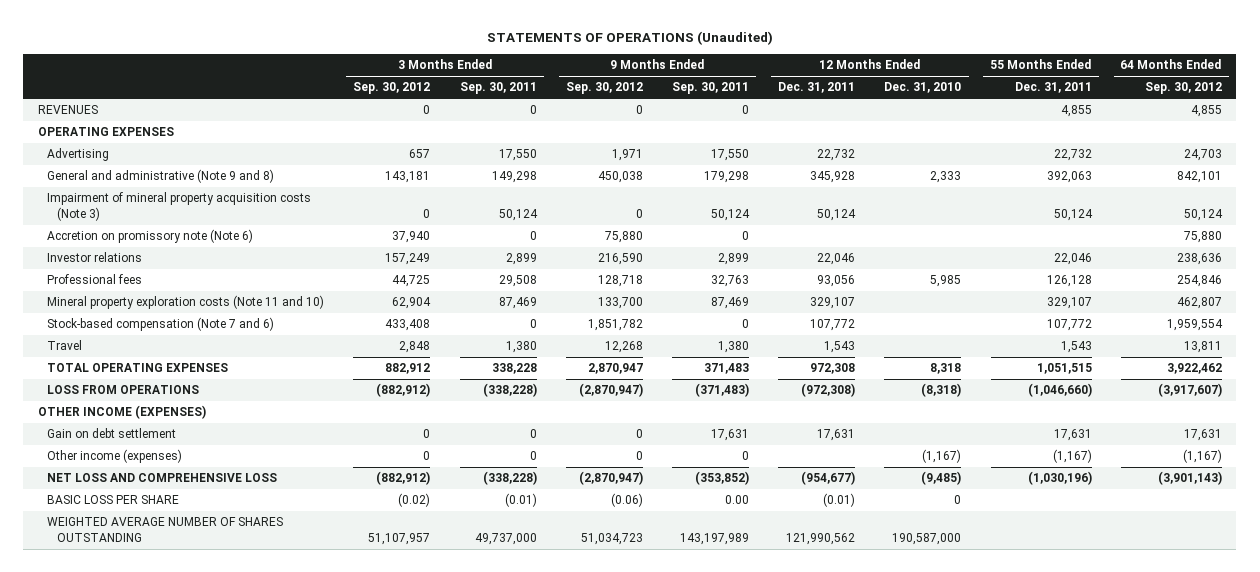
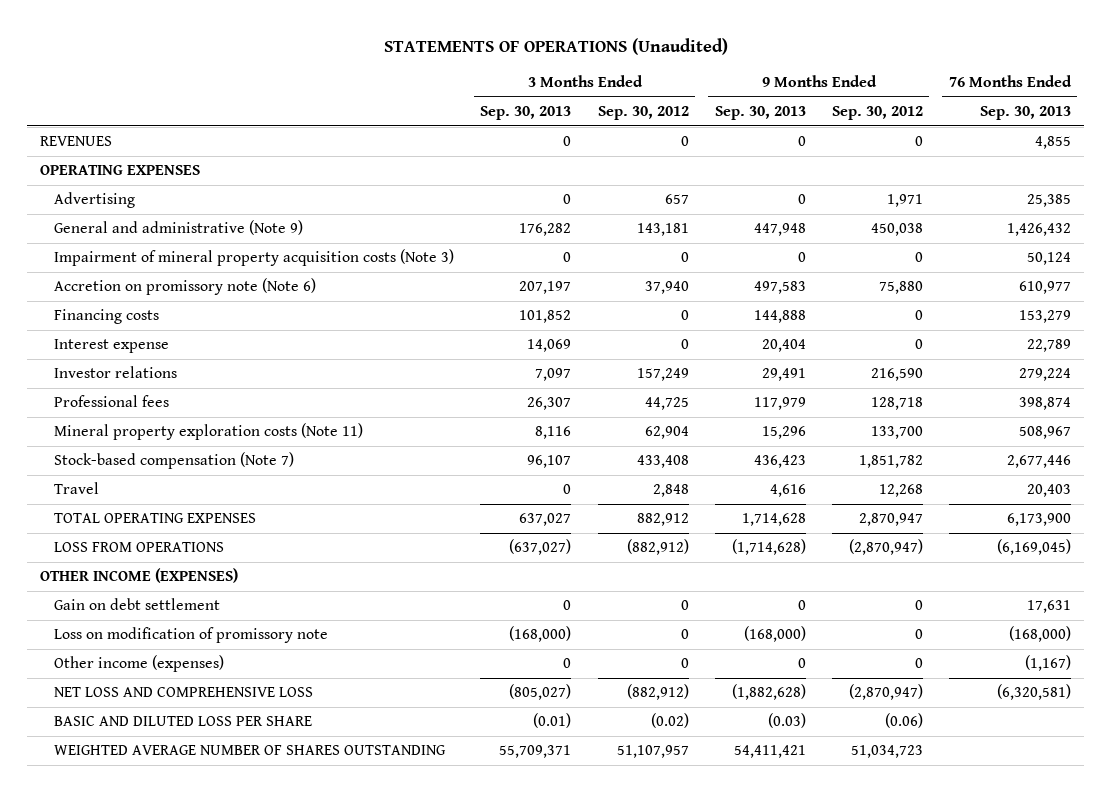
- | 3 Months Ended Sep. 30, 2012 | 3 Months Ended Sep. 30, 2011 | 9 Months Ended Sep. 30, 2012 | 9 Months Ended Sep. 30, 2011 | 12 Months Ended Dec. 31, 2011 | 12 Months Ended Dec. 31, 2010 | 55 Months Ended Dec. 31, 2011 | 64 Months Ended Sep. 30, 2012
+ | 3 Months Ended Sep. 30, 2013 | 3 Months Ended Sep. 30, 2012 | 9 Months Ended Sep. 30, 2013 | 9 Months Ended Sep. 30, 2012 | 76 Months Ended Sep. 30, 2013
- General and administrative (Note 9 and 8) | 143,181 | 149,298 | 450,038 | 179,298 | 345,928 | 2,333 | 392,063 | 842,101
+ General and administrative (Note 9) | 176,282 | 143,181 | 447,948 | 450,038 | 1,426,432
+ Financing costs | 101,852 | 0 | 144,888 | 0 | 153,279
+ Interest expense | 14,069 | 0 | 20,404 | 0 | 22,789
- Mineral property exploration costs (Note 11 and 10) | 62,904 | 87,469 | 133,700 | 87,469 | 329,107 | | 329,107 | 462,807
- Stock-based compensation (Note 7 and 6) | 433,408 | 0 | 1,851,782 | 0 | 107,772 | | 107,772 | 1,959,554
+ Mineral property exploration costs (Note 11) | 8,116 | 62,904 | 15,296 | 133,700 | 508,967
+ Stock-based compensation (Note 7) | 96,107 | 433,408 | 436,423 | 1,851,782 | 2,677,446
+ Loss on modification of promissory note | (168,000) | 0 | (168,000) | 0 | (168,000)
- BASIC LOSS PER SHARE | (0.02) | (0.01) | (0.06) | 0.00 | (0.01) | 0 | |
+ BASIC AND DILUTED LOSS PER SHARE | (0.01) | (0.02) | (0.03) | (0.06) |

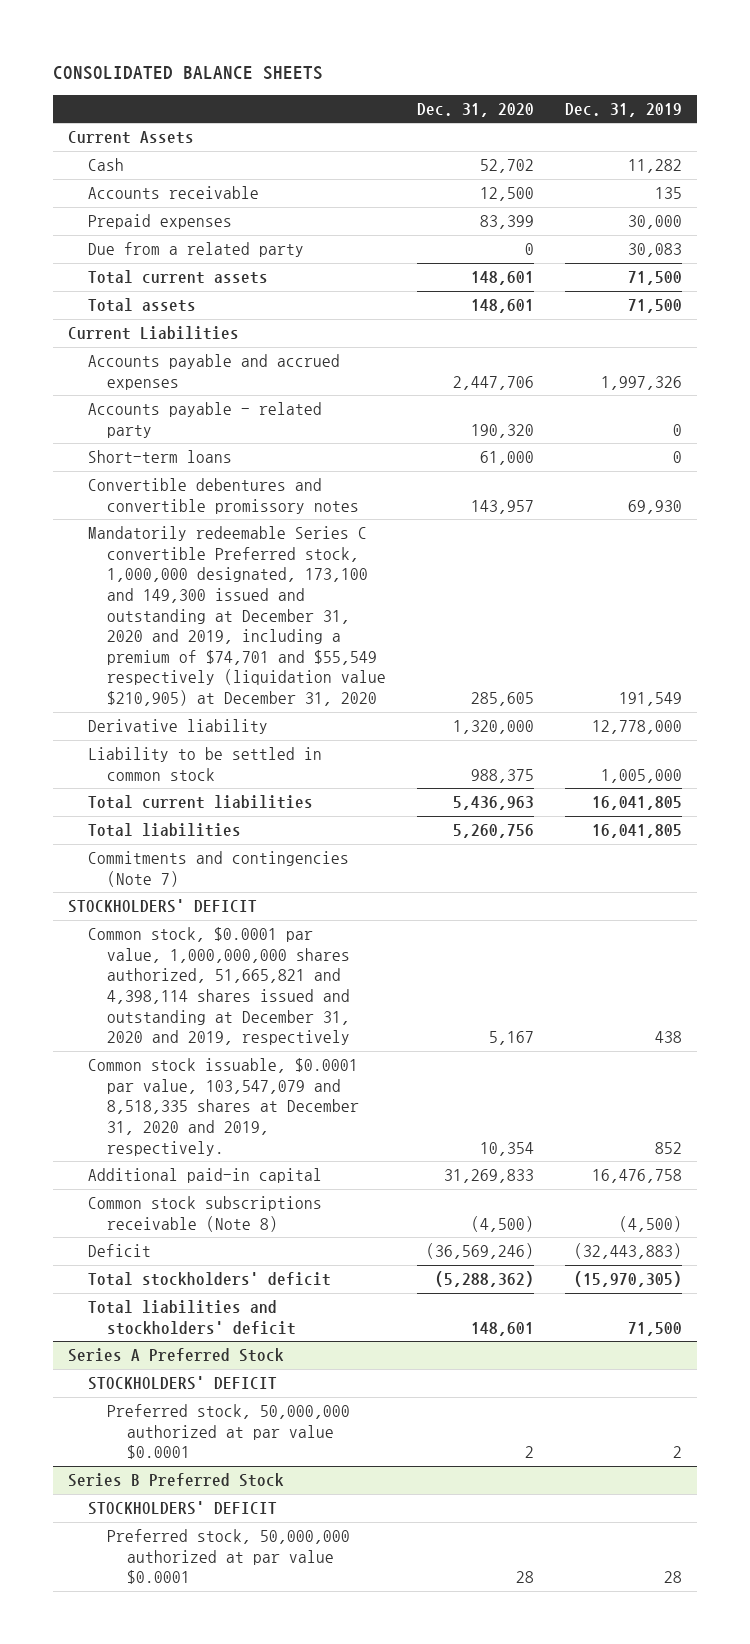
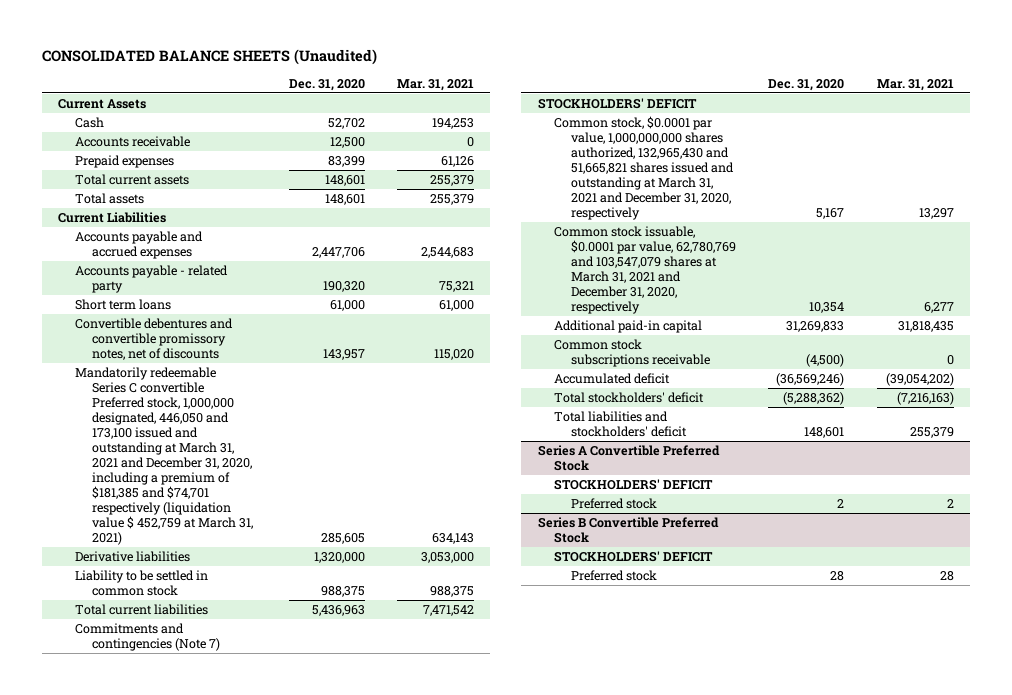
- CONSOLIDATED BALANCE SHEETS
+ CONSOLIDATED BALANCE SHEETS (Unaudited)
- | Dec. 31, 2020 | Dec. 31, 2019
+ | Dec. 31, 2020 | Mar. 31, 2021
- Due from a related party | 0 | 30,083
- Short-term loans | 61,000 | 0
- Convertible debentures and convertible promissory notes | 143,957 | 69,930
- Mandatorily redeemable Series C convertible Preferred stock, 1,000,000 designated, 173,100 and 149,300 issued and outstanding at December 31, 2020 and 2019, including a premium of $74,701 and $55,549 respectively (liquidation value $210,905) at December 31, 2020 | 285,605 | 191,549
- Derivative liability | 1,320,000 | 12,778,000
+ Short term loans | 61,000 | 61,000
+ Convertible debentures and convertible promissory notes, net of discounts | 143,957 | 115,020
+ Mandatorily redeemable Series C convertible Preferred stock, 1,000,000 designated, 446,050 and 173,100 issued and outstanding at March 31, 2021 and December 31, 2020, including a premium of $181,385 and $74,701 respectively (liquidation value $ 452,759 at March 31, 2021) | 285,605 | 634,143
+ Derivative liabilities | 1,320,000 | 3,053,000
- Total liabilities | 5,260,756 | 16,041,805
- Common stock, $0.0001 par value, 1,000,000,000 shares authorized, 51,665,821 and 4,398,114 shares issued and outstanding at December 31, 2020 and 2019, respectively | 5,167 | 438
- Common stock issuable, $0.0001 par value, 103,547,079 and 8,518,335 shares at December 31, 2020 and 2019, respectively. | 10,354 | 852
+ Common stock, $0.0001 par value, 1,000,000,000 shares authorized, 132,965,430 and 51,665,821 shares issued and outstanding at March 31, 2021 and December 31, 2020, respectively | 5,167 | 13,297
+ Common stock issuable, $0.0001 par value, 62,780,769 and 103,547,079 shares at March 31, 2021 and December 31, 2020, respectively | 10,354 | 6,277
- Common stock subscriptions receivable (Note 8) | (4,500) | (4,500)
- Deficit | (36,569,246) | (32,443,883)
+ Common stock subscriptions receivable | (4,500) | 0
+ Accumulated deficit | (36,569,246) | (39,054,202)
- Series A Preferred Stock
+ Series A Convertible Preferred Stock
- Preferred stock, 50,000,000 authorized at par value $0.0001 | 2 | 2
- Series B Preferred Stock
+ Preferred stock | 2 | 2
+ Series B Convertible Preferred Stock
- Preferred stock, 50,000,000 authorized at par value $0.0001 | 28 | 28
+ Preferred stock | 28 | 28

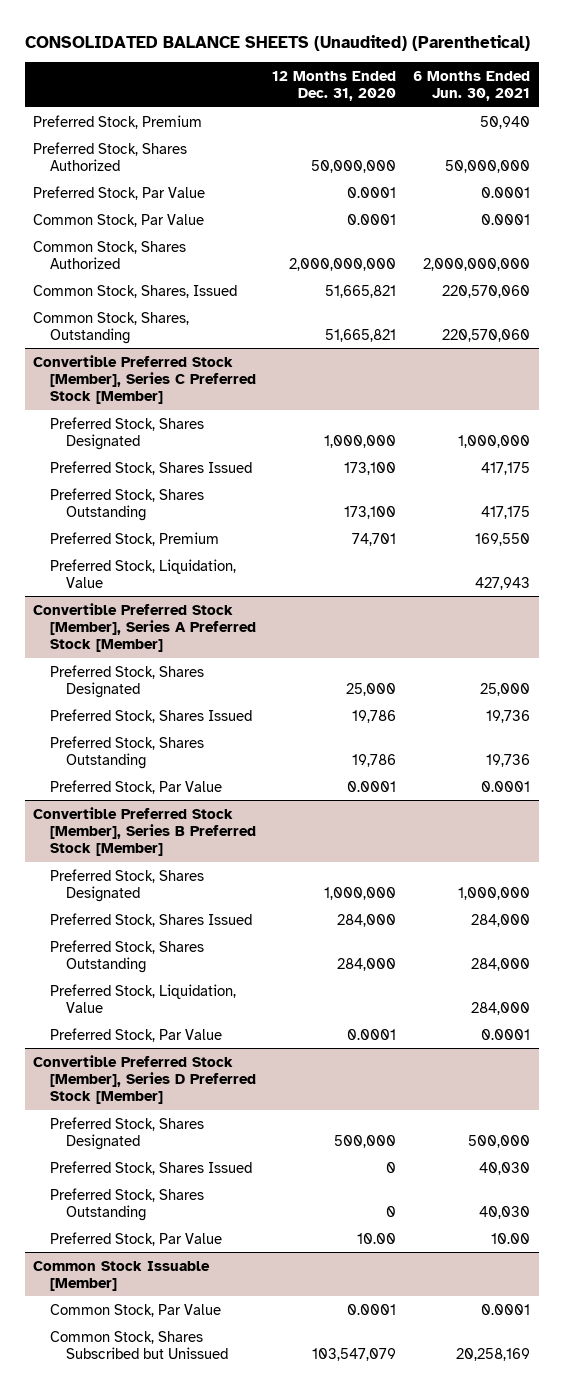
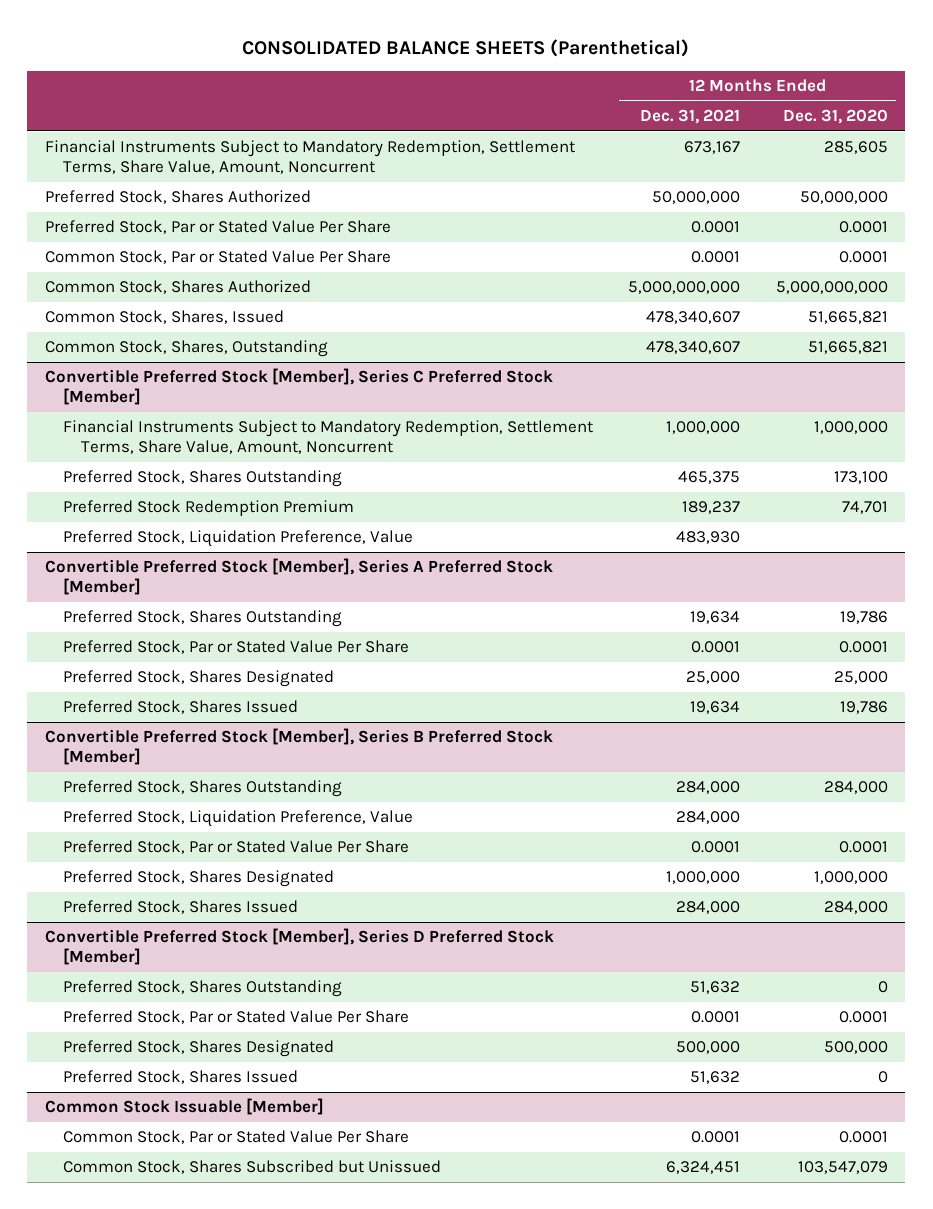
- CONSOLIDATED BALANCE SHEETS (Unaudited) (Parenthetical)
+ CONSOLIDATED BALANCE SHEETS (Parenthetical)
- | 12 Months Ended Dec. 31, 2020 | 6 Months Ended Jun. 30, 2021
+ | 12 Months Ended Dec. 31, 2021 | 12 Months Ended Dec. 31, 2020
- Preferred Stock, Premium | | 50,940
+ Financial Instruments Subject to Mandatory Redemption, Settlement Terms, Share Value, Amount, Noncurrent | 673,167 | 285,605
- Preferred Stock, Par Value | 0.0001 | 0.0001
- Common Stock, Par Value | 0.0001 | 0.0001
- Common Stock, Shares Authorized | 2,000,000,000 | 2,000,000,000
+ Preferred Stock, Par or Stated Value Per Share | 0.0001 | 0.0001
+ Common Stock, Par or Stated Value Per Share | 0.0001 | 0.0001
+ Common Stock, Shares Authorized | 5,000,000,000 | 5,000,000,000
@ Convertible Preferred Stock [Member], Series C Preferred Stock [Member]
- Preferred Stock, Shares Designated | 1,000,000 | 1,000,000
- Preferred Stock, Shares Issued | 173,100 | 417,175
+ Financial Instruments Subject to Mandatory Redemption, Settlement Terms, Share Value, Amount, Noncurrent | 1,000,000 | 1,000,000
- Preferred Stock, Premium | 74,701 | 169,550
- Preferred Stock, Liquidation, Value | | 427,943
+ Preferred Stock Redemption Premium | 189,237 | 74,701
+ Preferred Stock, Liquidation Preference, Value | 483,930 |
@ Convertible Preferred Stock [Member], Series A Preferred Stock [Member]
moved up: Preferred Stock, Shares Outstanding | 19,634 | 19,786
+ Preferred Stock, Par or Stated Value Per Share | 0.0001 | 0.0001
- Preferred Stock, Par Value | 0.0001 | 0.0001
@ Convertible Preferred Stock [Member], Series B Preferred Stock [Member]
moved up: Preferred Stock, Shares Outstanding | 284,000 | 284,000
+ Preferred Stock, Liquidation Preference, Value | 284,000 |
+ Preferred Stock, Par or Stated Value Per Share | 0.0001 | 0.0001
- Preferred Stock, Liquidation, Value | | 284,000
- Preferred Stock, Par Value | 0.0001 | 0.0001
@ Convertible Preferred Stock [Member], Series D Preferred Stock [Member]
moved up: Preferred Stock, Shares Outstanding | 51,632 | 0
+ Preferred Stock, Par or Stated Value Per Share | 0.0001 | 0.0001
- Preferred Stock, Par Value | 10.00 | 10.00
@ Common Stock Issuable [Member]
- Common Stock, Par Value | 0.0001 | 0.0001
+ Common Stock, Par or Stated Value Per Share | 0.0001 | 0.0001

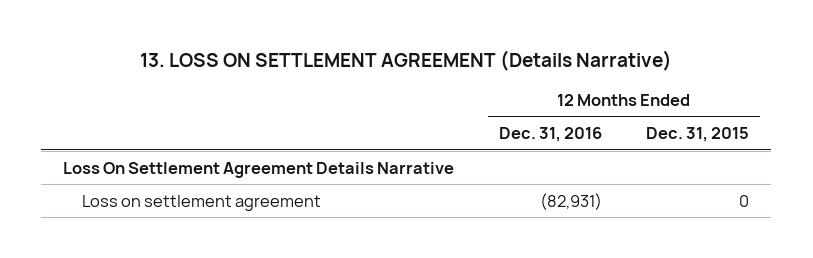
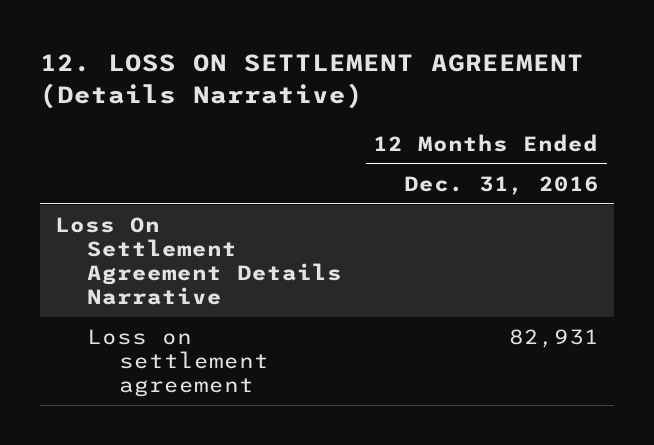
- 13. LOSS ON SETTLEMENT AGREEMENT (Details Narrative)
+ 12. LOSS ON SETTLEMENT AGREEMENT (Details Narrative)
- | 12 Months Ended Dec. 31, 2016 | 12 Months Ended Dec. 31, 2015
+ | 12 Months Ended Dec. 31, 2016
- Loss on settlement agreement | (82,931) | 0
+ Loss on settlement agreement | 82,931

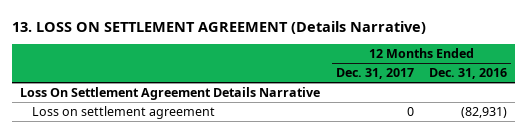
- 12. LOSS ON SETTLEMENT AGREEMENT (Details Narrative)
+ 13. LOSS ON SETTLEMENT AGREEMENT (Details Narrative)
- | 12 Months Ended Dec. 31, 2016
+ | 12 Months Ended Dec. 31, 2017 | 12 Months Ended Dec. 31, 2016
- Loss on settlement agreement | 82,931
+ Loss on settlement agreement | 0 | (82,931)

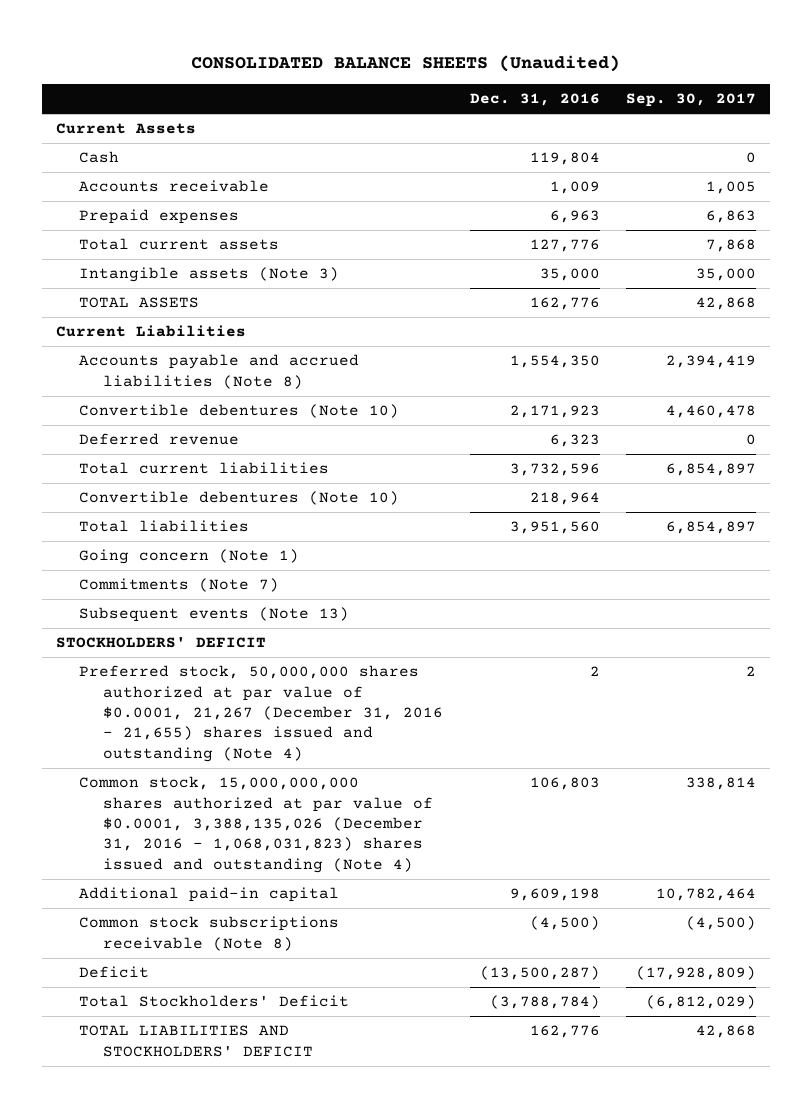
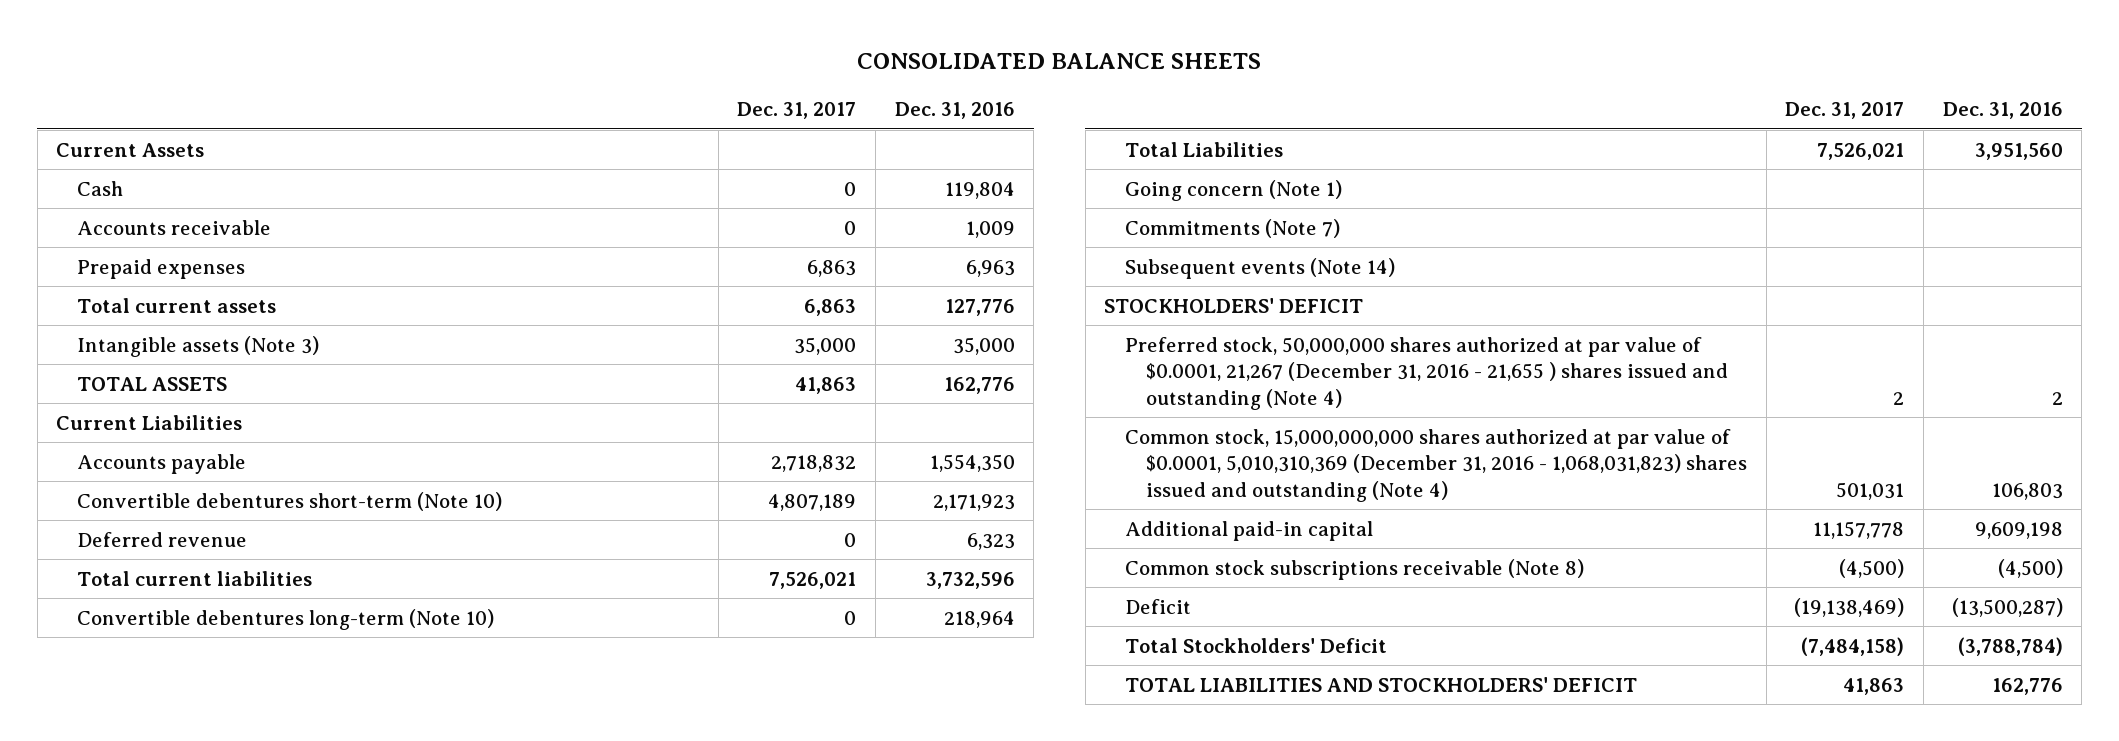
- CONSOLIDATED BALANCE SHEETS (Unaudited)
+ CONSOLIDATED BALANCE SHEETS
- | Dec. 31, 2016 | Sep. 30, 2017
+ | Dec. 31, 2017 | Dec. 31, 2016
- Accounts payable and accrued liabilities (Note 8) | 1,554,350 | 2,394,419
- Convertible debentures (Note 10) | 2,171,923 | 4,460,478
+ Accounts payable | 2,718,832 | 1,554,350
+ Convertible debentures short-term (Note 10) | 4,807,189 | 2,171,923
- Convertible debentures (Note 10) | 218,964 |
- Total liabilities | 3,951,560 | 6,854,897
+ Convertible debentures long-term (Note 10) | 0 | 218,964
+ Total Liabilities | 7,526,021 | 3,951,560
- Subsequent events (Note 13)
+ Subsequent events (Note 14)
- Preferred stock, 50,000,000 shares authorized at par value of $0.0001, 21,267 (December 31, 2016 - 21,655) shares issued and outstanding (Note 4) | 2 | 2
- Common stock, 15,000,000,000 shares authorized at par value of $0.0001, 3,388,135,026 (December 31, 2016 - 1,068,031,823) shares issued and outstanding (Note 4) | 106,803 | 338,814
+ Preferred stock, 50,000,000 shares authorized at par value of $0.0001, 21,267 (December 31, 2016 - 21,655 ) shares issued and outstanding (Note 4) | 2 | 2
+ Common stock, 15,000,000,000 shares authorized at par value of $0.0001, 5,010,310,369 (December 31, 2016 - 1,068,031,823) shares issued and outstanding (Note 4) | 501,031 | 106,803

